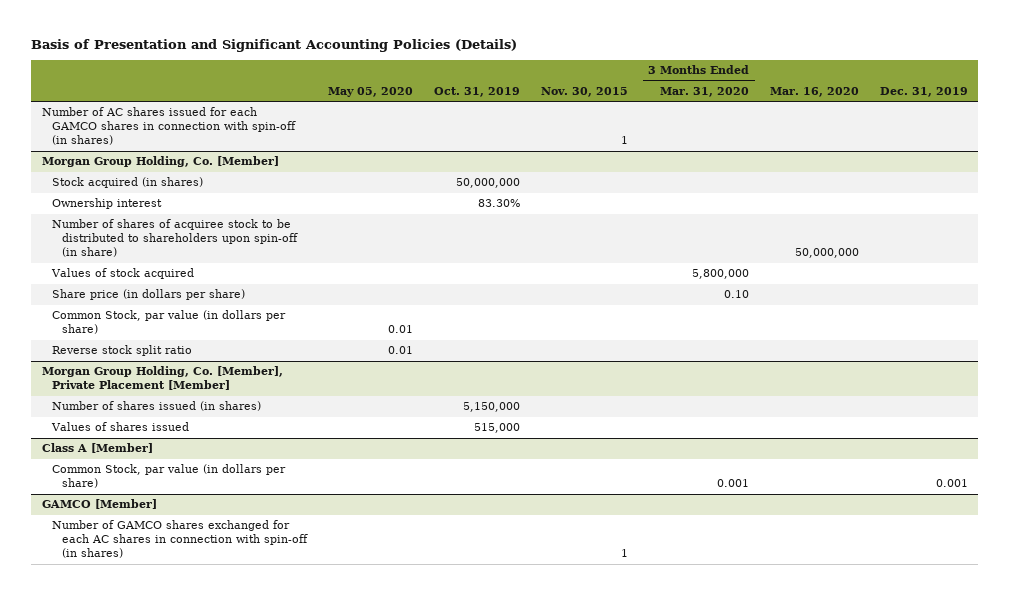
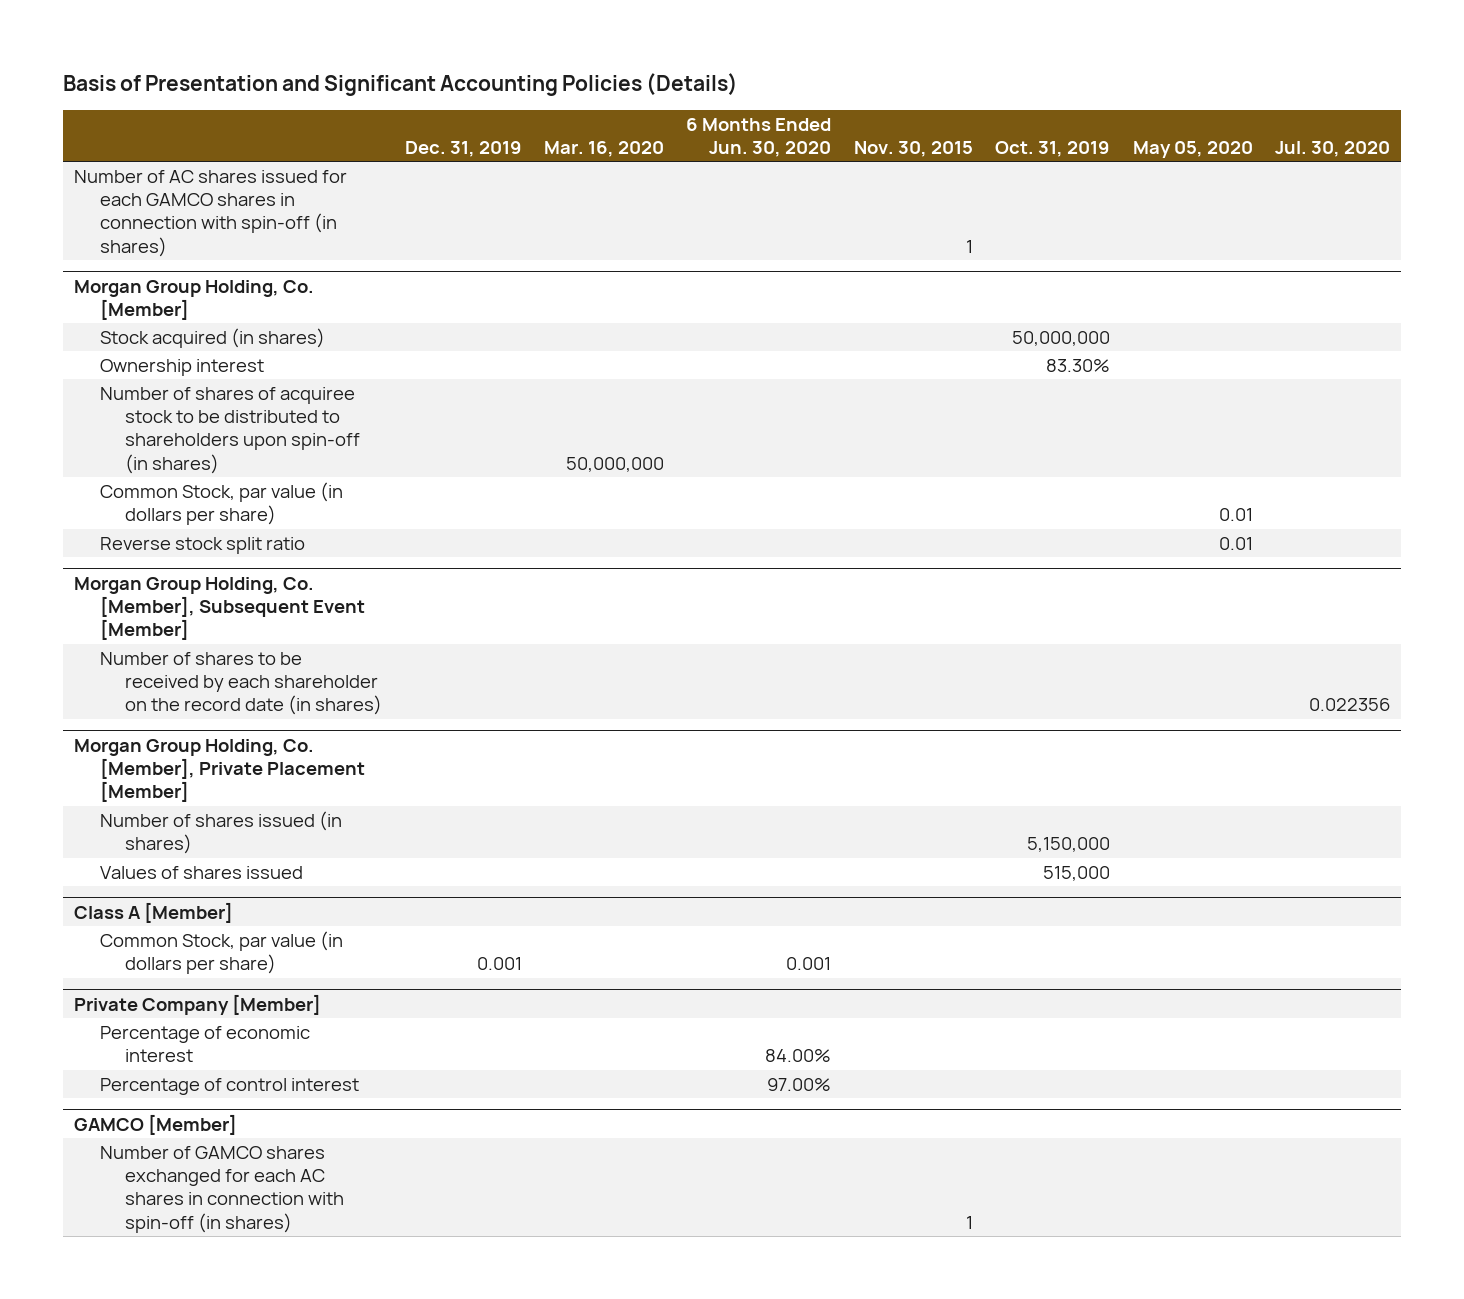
- | May 05, 2020 | Oct. 31, 2019 | Nov. 30, 2015 | 3 Months Ended Mar. 31, 2020 | Mar. 16, 2020 | Dec. 31, 2019
+ | Dec. 31, 2019 | Mar. 16, 2020 | 6 Months Ended Jun. 30, 2020 | Nov. 30, 2015 | Oct. 31, 2019 | May 05, 2020 | Jul. 30, 2020
@ Morgan Group Holding, Co. [Member]
- Number of shares of acquiree stock to be distributed to shareholders upon spin-off (in share) | | | | | 50,000,000 |
- Values of stock acquired | | | | 5,800,000 | |
- Share price (in dollars per share) | | | | 0.10 | |
+ Number of shares of acquiree stock to be distributed to shareholders upon spin-off (in shares) | | 50,000,000 | | | | |
+ Morgan Group Holding, Co. [Member], Subsequent Event [Member]
+ Number of shares to be received by each shareholder on the record date (in shares) | | | | | | | 0.022356
+ Private Company [Member]
+ Percentage of economic interest | | | 84.00% | | | |
+ Percentage of control interest | | | 97.00% | | | |

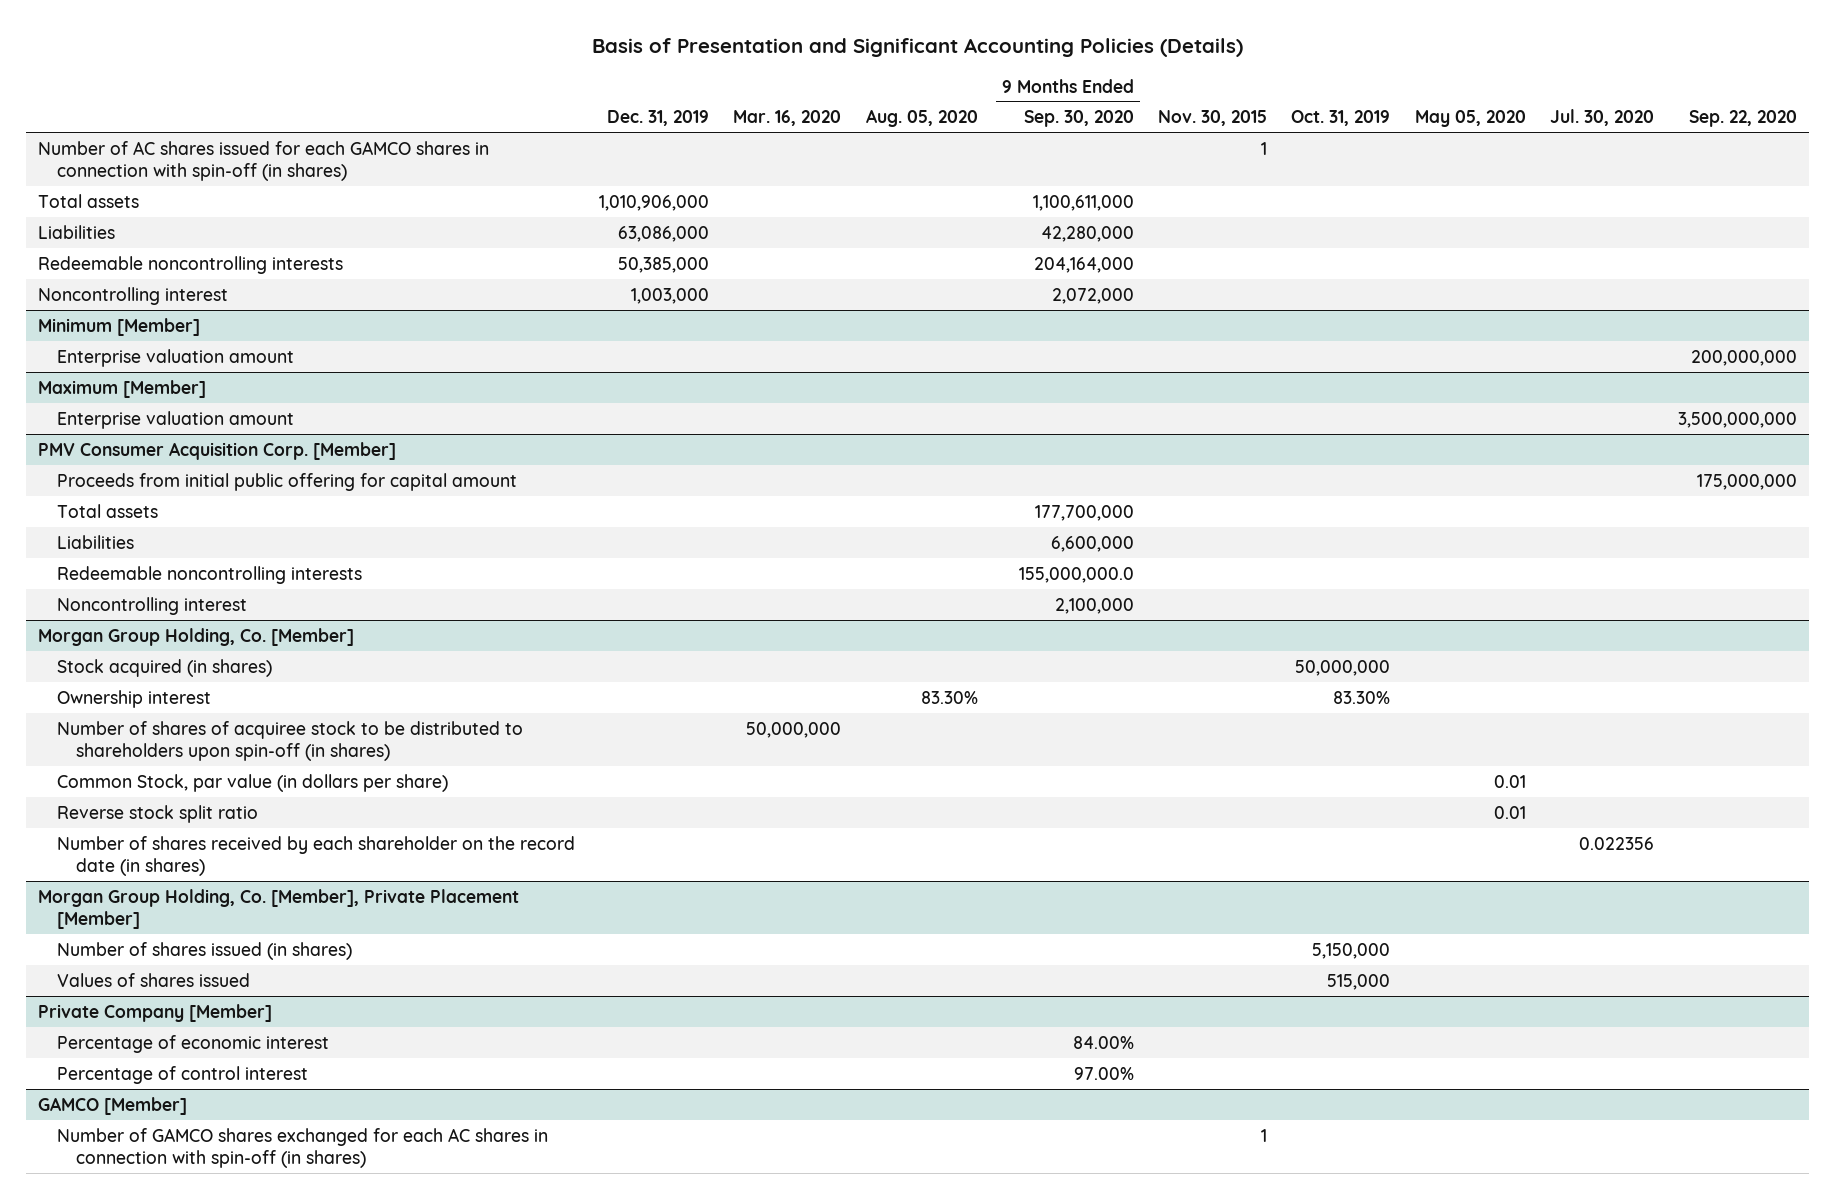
- | Dec. 31, 2019 | Mar. 16, 2020 | 6 Months Ended Jun. 30, 2020 | Nov. 30, 2015 | Oct. 31, 2019 | May 05, 2020 | Jul. 30, 2020
+ | Dec. 31, 2019 | Mar. 16, 2020 | Aug. 05, 2020 | 9 Months Ended Sep. 30, 2020 | Nov. 30, 2015 | Oct. 31, 2019 | May 05, 2020 | Jul. 30, 2020 | Sep. 22, 2020
+ Total assets | 1,010,906,000 | | | 1,100,611,000 | | | | |
+ Liabilities | 63,086,000 | | | 42,280,000 | | | | |
+ Redeemable noncontrolling interests | 50,385,000 | | | 204,164,000 | | | | |
+ Noncontrolling interest | 1,003,000 | | | 2,072,000 | | | | |
+ Minimum [Member]
+ Enterprise valuation amount | | | | | | | | | 200,000,000
+ Maximum [Member]
+ Enterprise valuation amount | | | | | | | | | 3,500,000,000
+ PMV Consumer Acquisition Corp. [Member]
+ Proceeds from initial public offering for capital amount | | | | | | | | | 175,000,000
+ Total assets | | | | 177,700,000 | | | | |
+ Liabilities | | | | 6,600,000 | | | | |
+ Redeemable noncontrolling interests | | | | 155,000,000.0 | | | | |
+ Noncontrolling interest | | | | 2,100,000 | | | | |
- Morgan Group Holding, Co. [Member], Subsequent Event [Member]
- Number of shares to be received by each shareholder on the record date (in shares) | | | | | | | 0.022356
@ Morgan Group Holding, Co. [Member]
+ Number of shares received by each shareholder on the record date (in shares) | | | | | | | | 0.022356 |
- Class A [Member]
- Common Stock, par value (in dollars per share) | 0.001 | | 0.001 | | | |

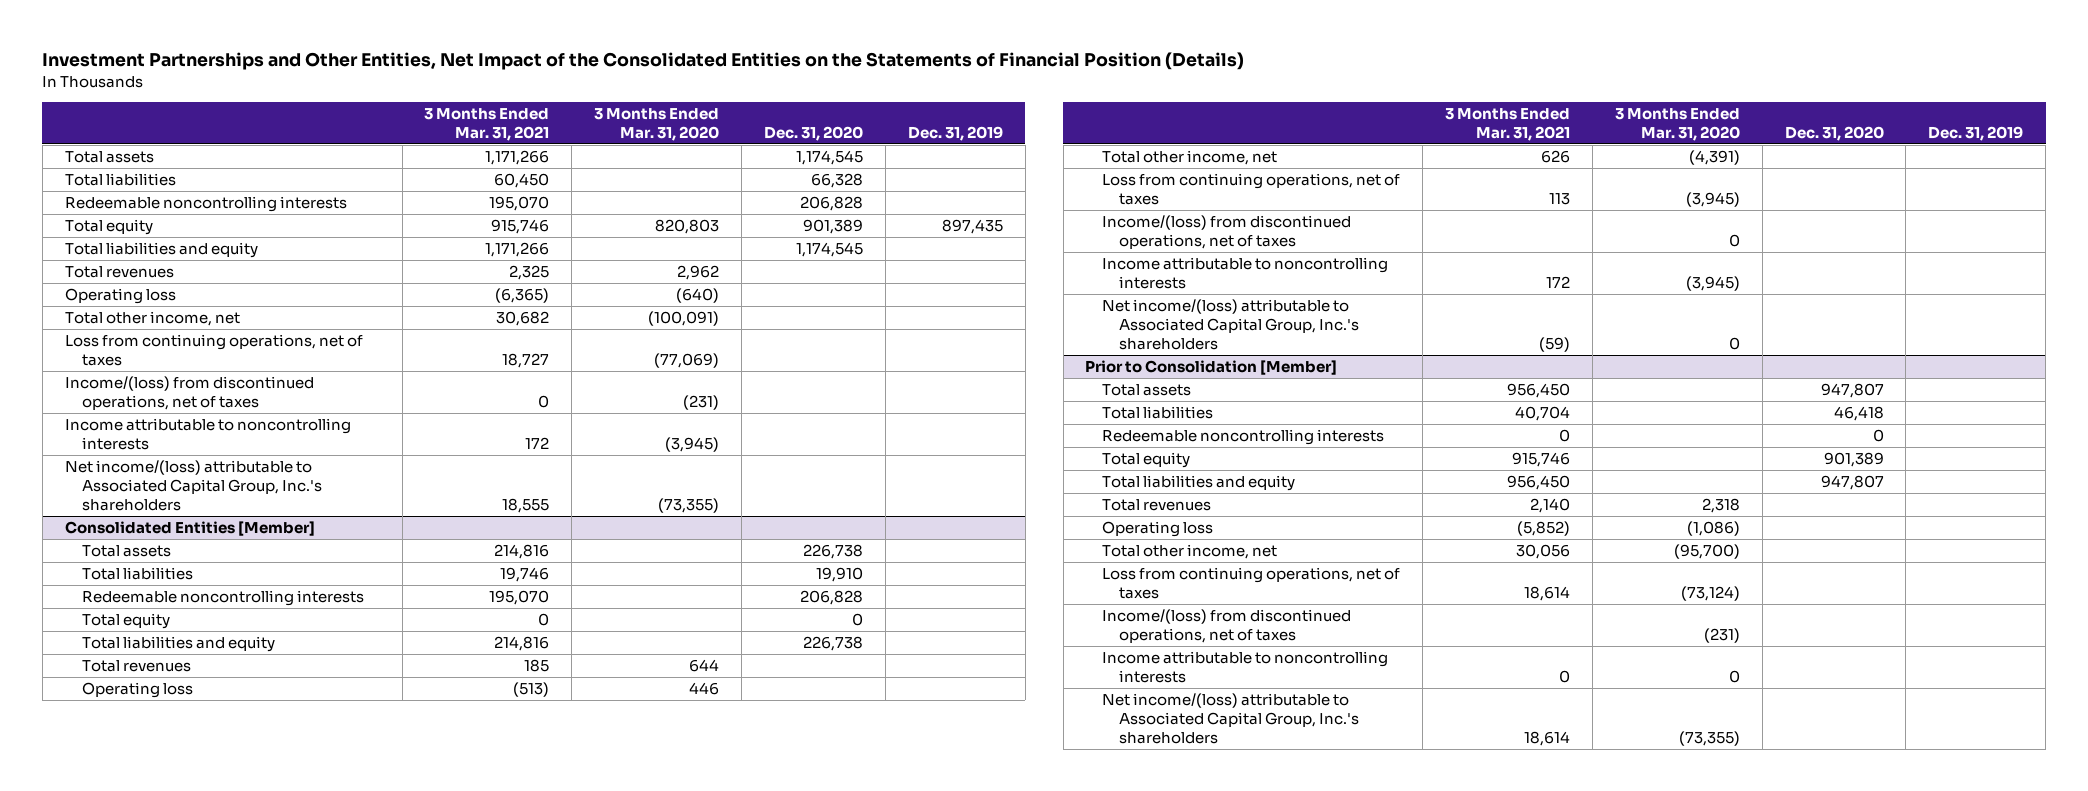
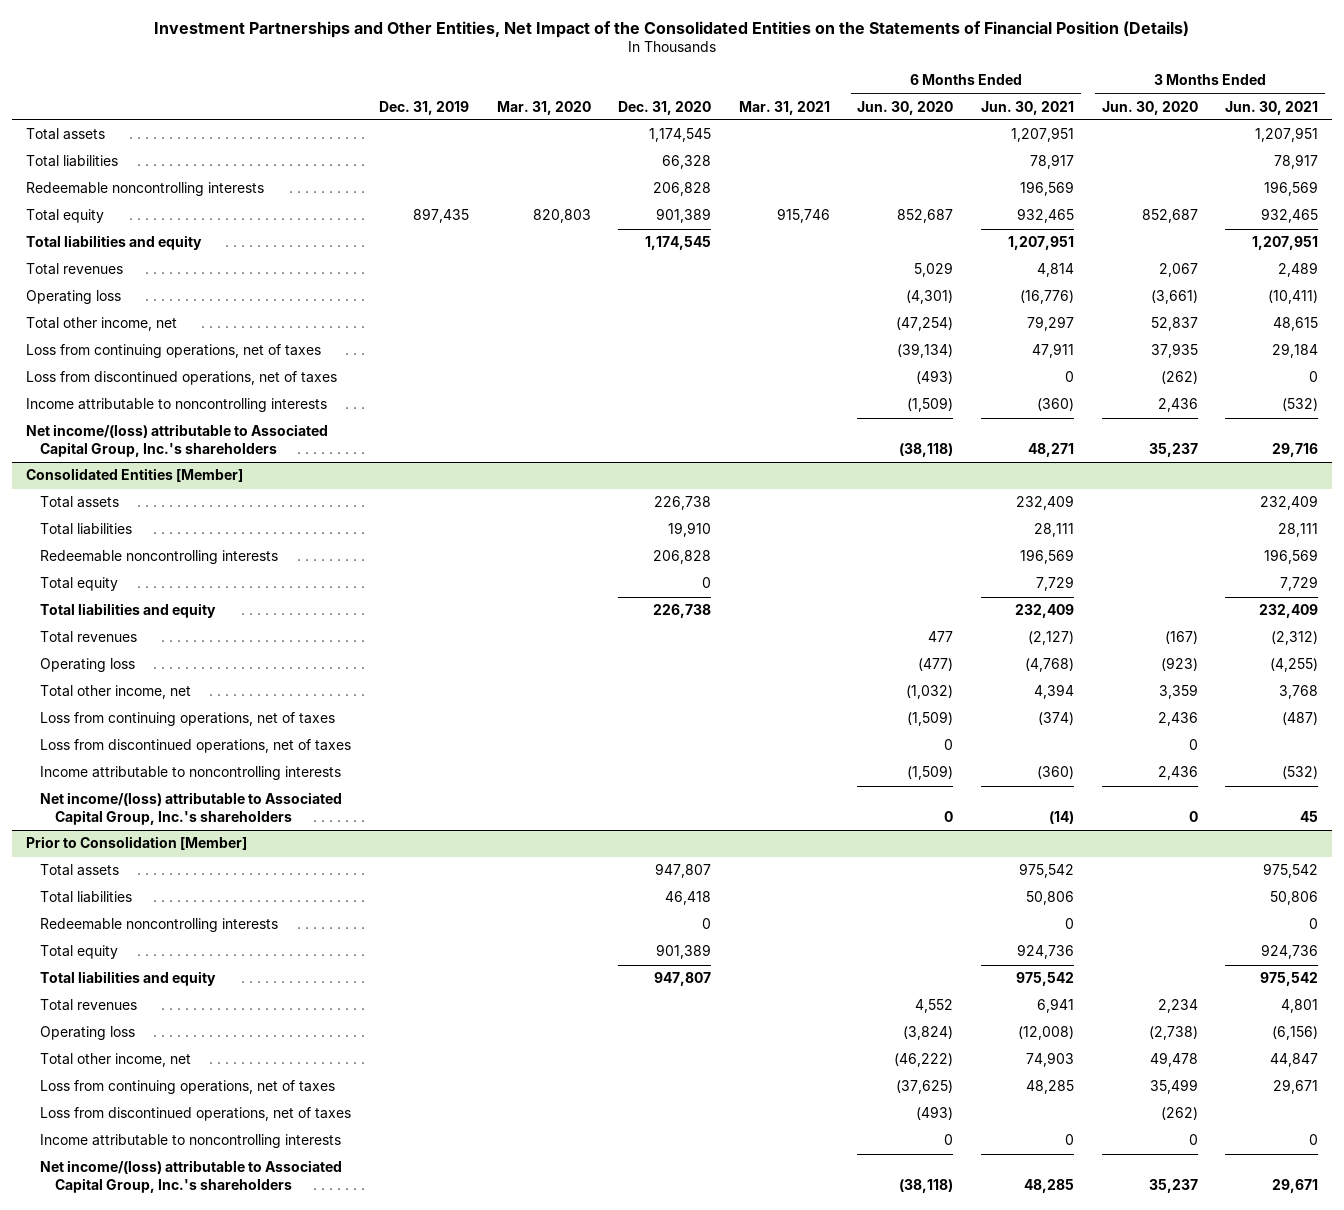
- | 3 Months Ended Mar. 31, 2021 | 3 Months Ended Mar. 31, 2020 | Dec. 31, 2020 | Dec. 31, 2019
+ | Dec. 31, 2019 | Mar. 31, 2020 | Dec. 31, 2020 | Mar. 31, 2021 | 6 Months Ended Jun. 30, 2020 | 6 Months Ended Jun. 30, 2021 | 3 Months Ended Jun. 30, 2020 | 3 Months Ended Jun. 30, 2021
- Income/(loss) from discontinued operations, net of taxes | 0 | (231) | |
+ Loss from discontinued operations, net of taxes | | | | | (493) | 0 | (262) | 0
@ Consolidated Entities [Member]
- Income/(loss) from discontinued operations, net of taxes | | 0 | |
+ Loss from discontinued operations, net of taxes | | | | | 0 | | 0 |
@ Prior to Consolidation [Member]
- Income/(loss) from discontinued operations, net of taxes | | (231) | |
+ Loss from discontinued operations, net of taxes | | | | | (493) | | (262) |

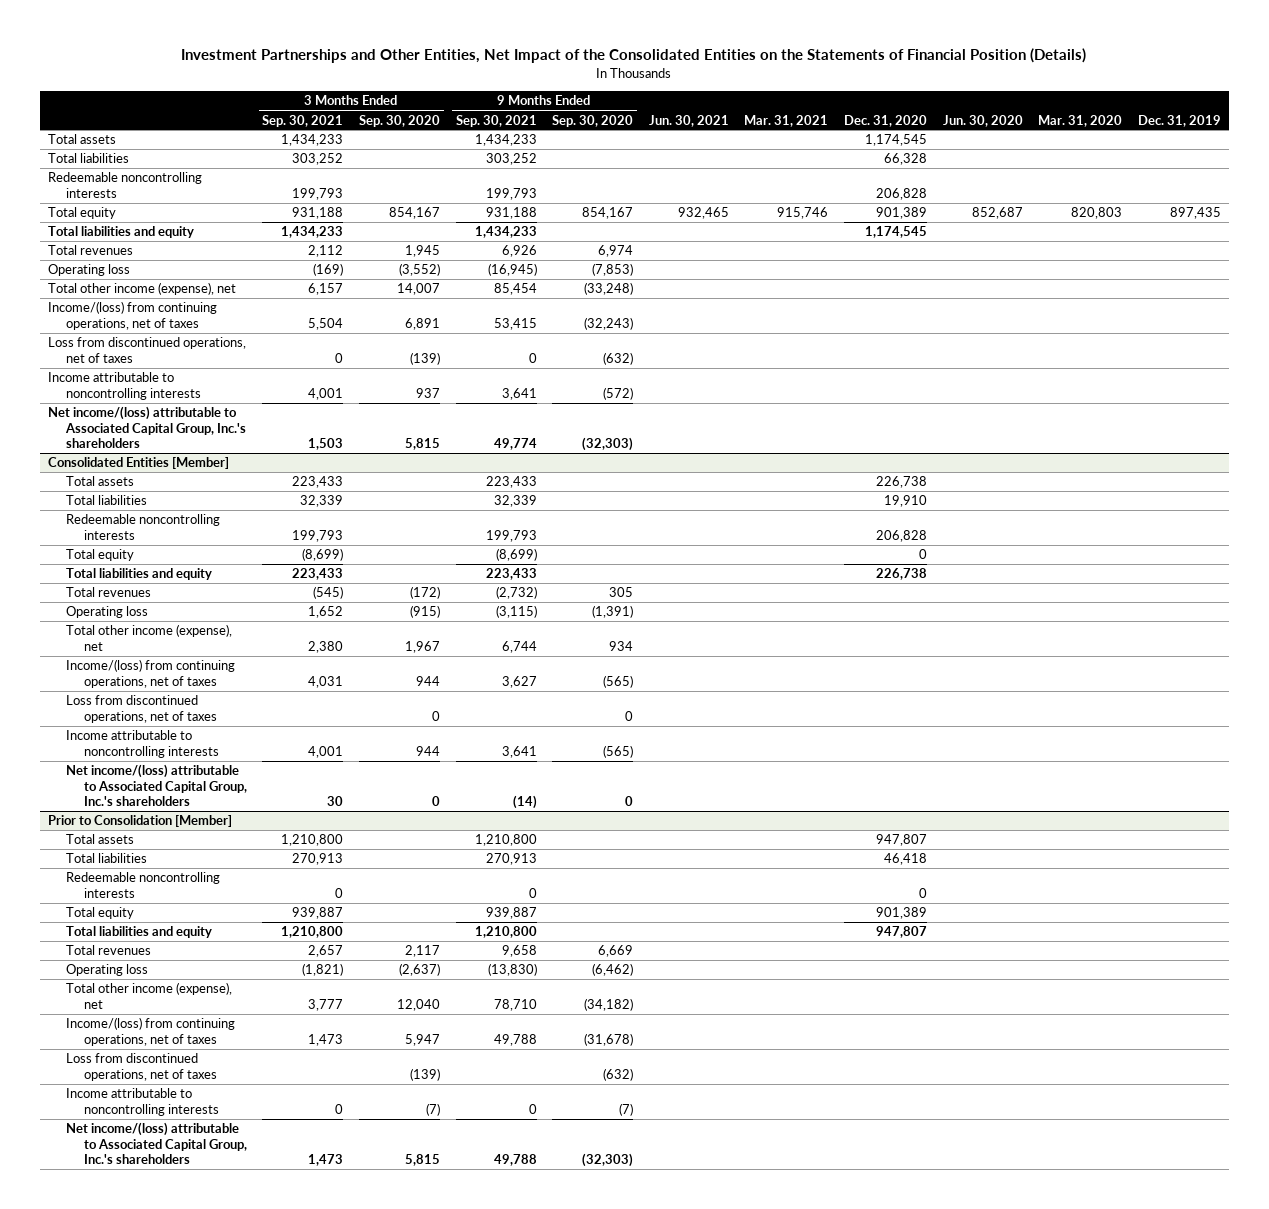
- | Dec. 31, 2019 | Mar. 31, 2020 | Dec. 31, 2020 | Mar. 31, 2021 | 6 Months Ended Jun. 30, 2020 | 6 Months Ended Jun. 30, 2021 | 3 Months Ended Jun. 30, 2020 | 3 Months Ended Jun. 30, 2021
+ | 3 Months Ended Sep. 30, 2021 | 3 Months Ended Sep. 30, 2020 | 9 Months Ended Sep. 30, 2021 | 9 Months Ended Sep. 30, 2020 | Jun. 30, 2021 | Mar. 31, 2021 | Dec. 31, 2020 | Jun. 30, 2020 | Mar. 31, 2020 | Dec. 31, 2019
- Total other income, net | | | | | (47,254) | 79,297 | 52,837 | 48,615
- Loss from continuing operations, net of taxes | | | | | (39,134) | 47,911 | 37,935 | 29,184
+ Total other income (expense), net | 6,157 | 14,007 | 85,454 | (33,248) | | | | | |
+ Income/(loss) from continuing operations, net of taxes | 5,504 | 6,891 | 53,415 | (32,243) | | | | | |
@ Consolidated Entities [Member]
- Total other income, net | | | | | (1,032) | 4,394 | 3,359 | 3,768
- Loss from continuing operations, net of taxes | | | | | (1,509) | (374) | 2,436 | (487)
+ Total other income (expense), net | 2,380 | 1,967 | 6,744 | 934 | | | | | |
+ Income/(loss) from continuing operations, net of taxes | 4,031 | 944 | 3,627 | (565) | | | | | |
@ Prior to Consolidation [Member]
- Total other income, net | | | | | (46,222) | 74,903 | 49,478 | 44,847
- Loss from continuing operations, net of taxes | | | | | (37,625) | 48,285 | 35,499 | 29,671
+ Total other income (expense), net | 3,777 | 12,040 | 78,710 | (34,182) | | | | | |
+ Income/(loss) from continuing operations, net of taxes | 1,473 | 5,947 | 49,788 | (31,678) | | | | | |

